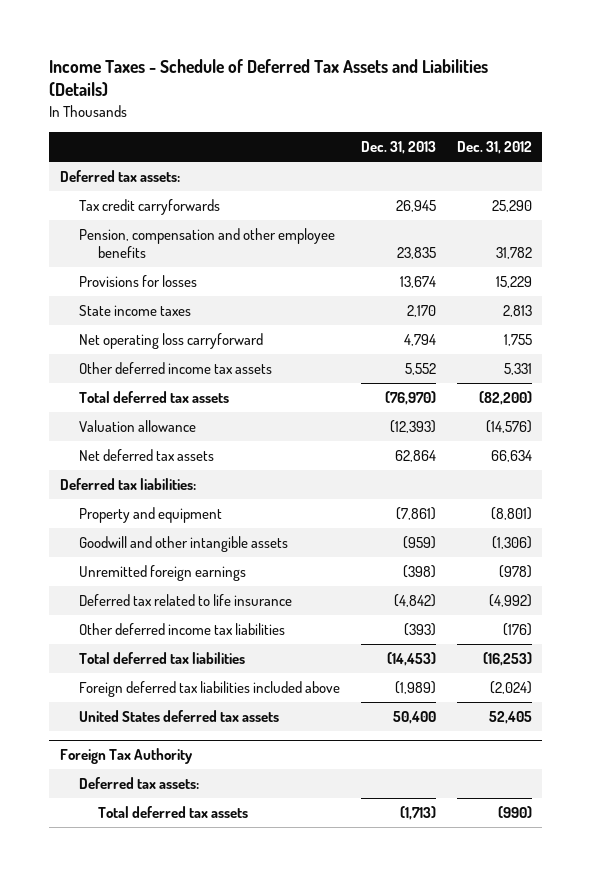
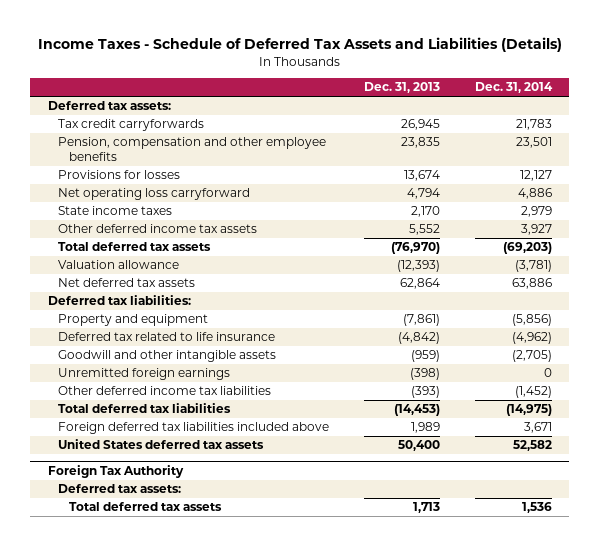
- | Dec. 31, 2013 | Dec. 31, 2012
+ | Dec. 31, 2013 | Dec. 31, 2014
moved down: State income taxes | 2,170 | 2,979
moved up: Deferred tax related to life insurance | (4,842) | (4,962)
- Foreign deferred tax liabilities included above | (1,989) | (2,024)
+ Foreign deferred tax liabilities included above | 1,989 | 3,671
@ Foreign Tax Authority
- Total deferred tax assets | (1,713) | (990)
+ Total deferred tax assets | 1,713 | 1,536

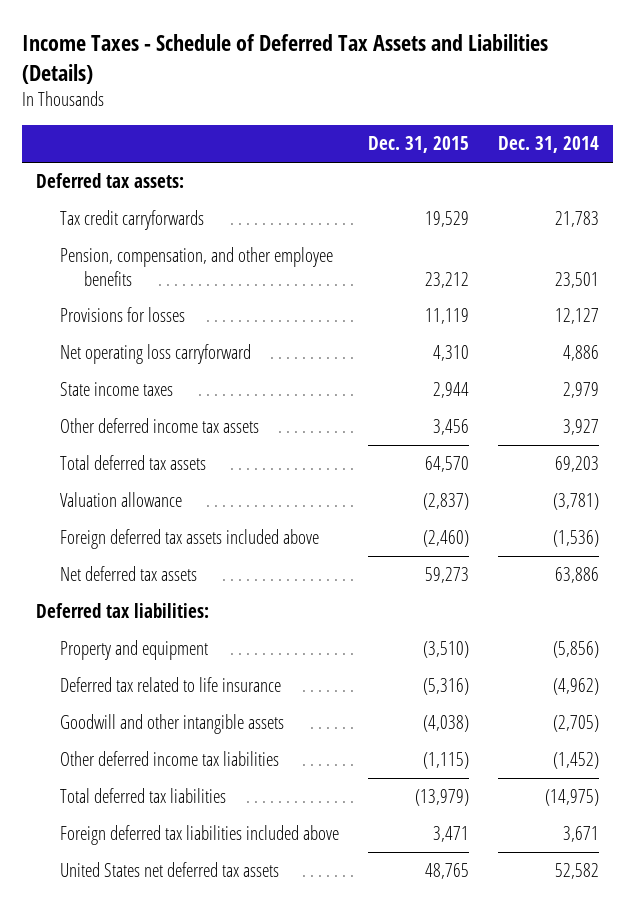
- | Dec. 31, 2013 | Dec. 31, 2014
+ | Dec. 31, 2015 | Dec. 31, 2014
- Pension, compensation and other employee benefits | 23,835 | 23,501
+ Pension, compensation, and other employee benefits | 23,212 | 23,501
- Total deferred tax assets | (76,970) | (69,203)
+ Total deferred tax assets | 64,570 | 69,203
+ Foreign deferred tax assets included above | (2,460) | (1,536)
- Unremitted foreign earnings | (398) | 0
- United States deferred tax assets | 50,400 | 52,582
- Foreign Tax Authority
- Deferred tax assets:
- Total deferred tax assets | 1,713 | 1,536
+ United States net deferred tax assets | 48,765 | 52,582

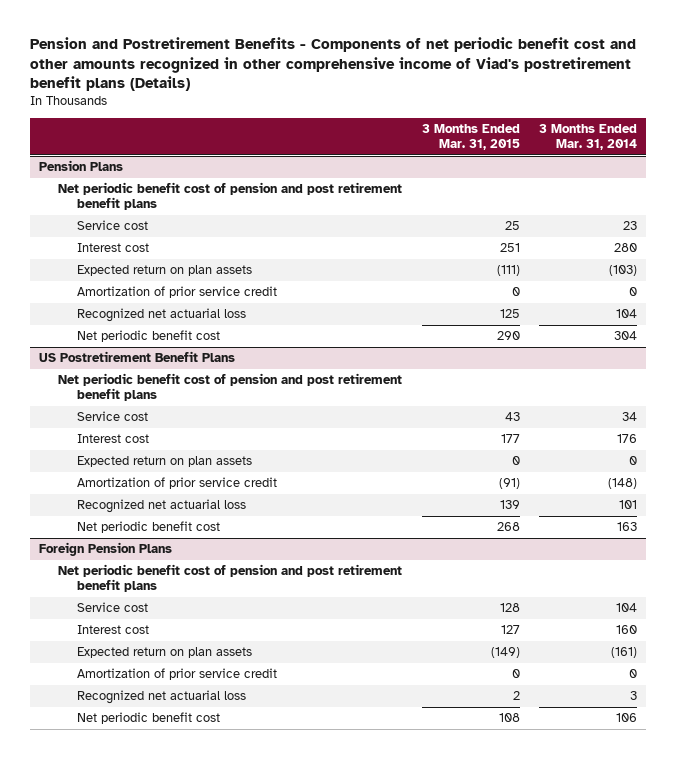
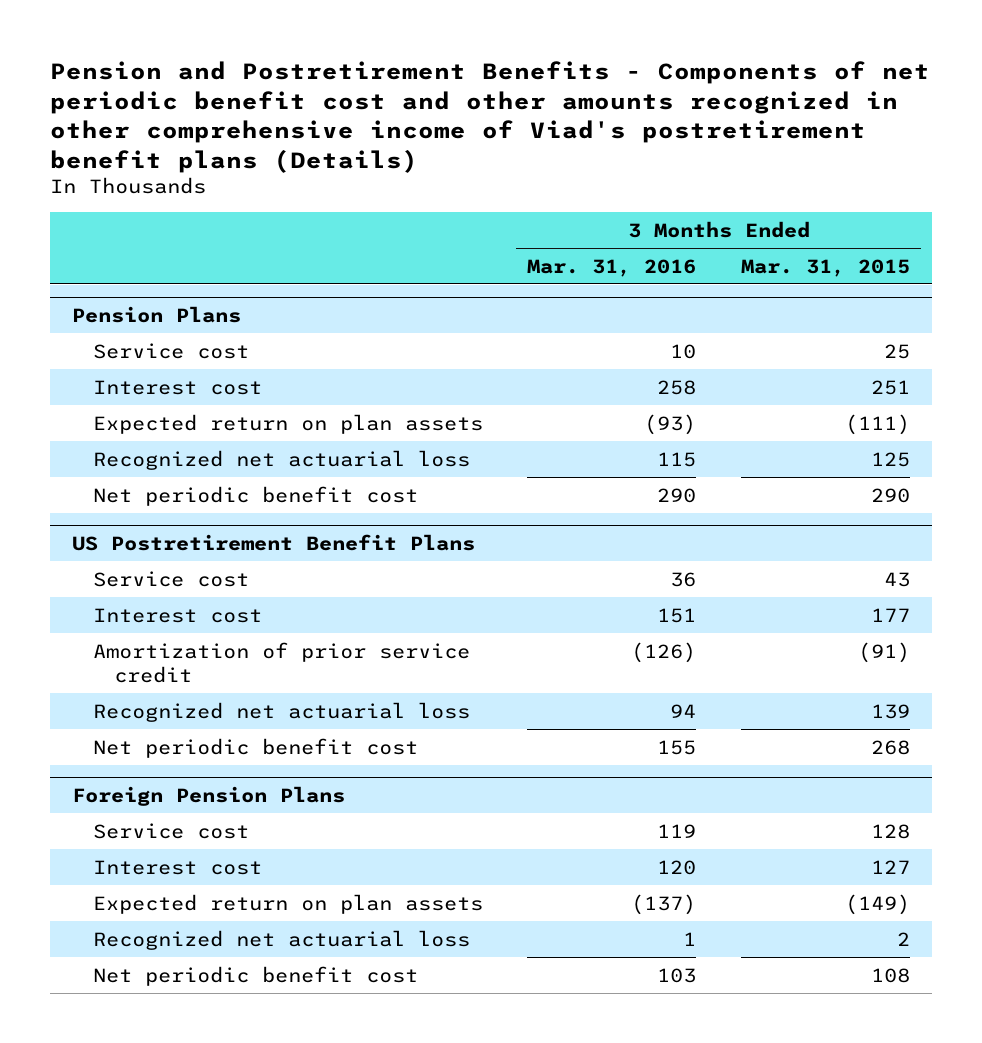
- | 3 Months Ended Mar. 31, 2015 | 3 Months Ended Mar. 31, 2014
+ | 3 Months Ended Mar. 31, 2016 | 3 Months Ended Mar. 31, 2015
@ Pension Plans
- Net periodic benefit cost of pension and post retirement benefit plans
- Amortization of prior service credit | 0 | 0
@ US Postretirement Benefit Plans
- Net periodic benefit cost of pension and post retirement benefit plans
- Expected return on plan assets | 0 | 0
@ Foreign Pension Plans
- Net periodic benefit cost of pension and post retirement benefit plans
- Amortization of prior service credit | 0 | 0

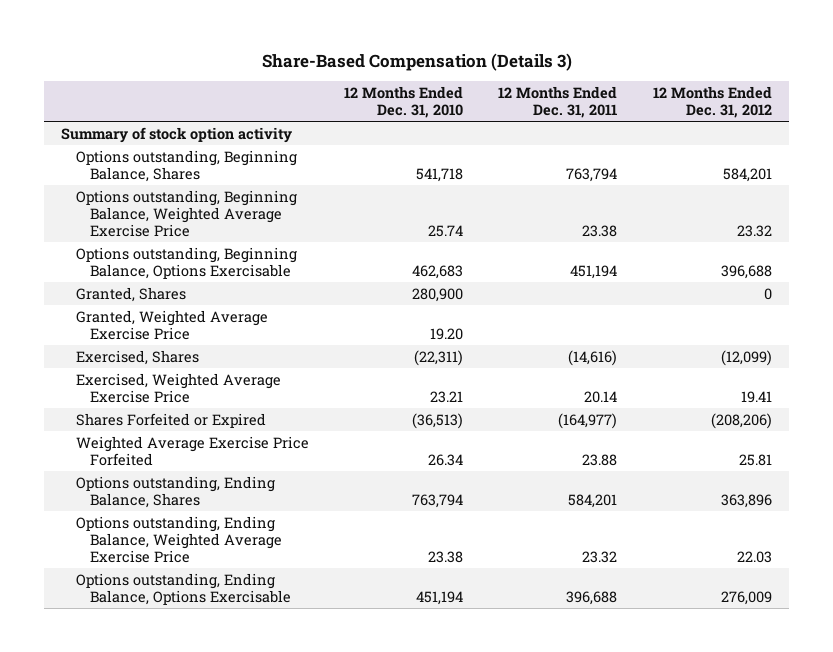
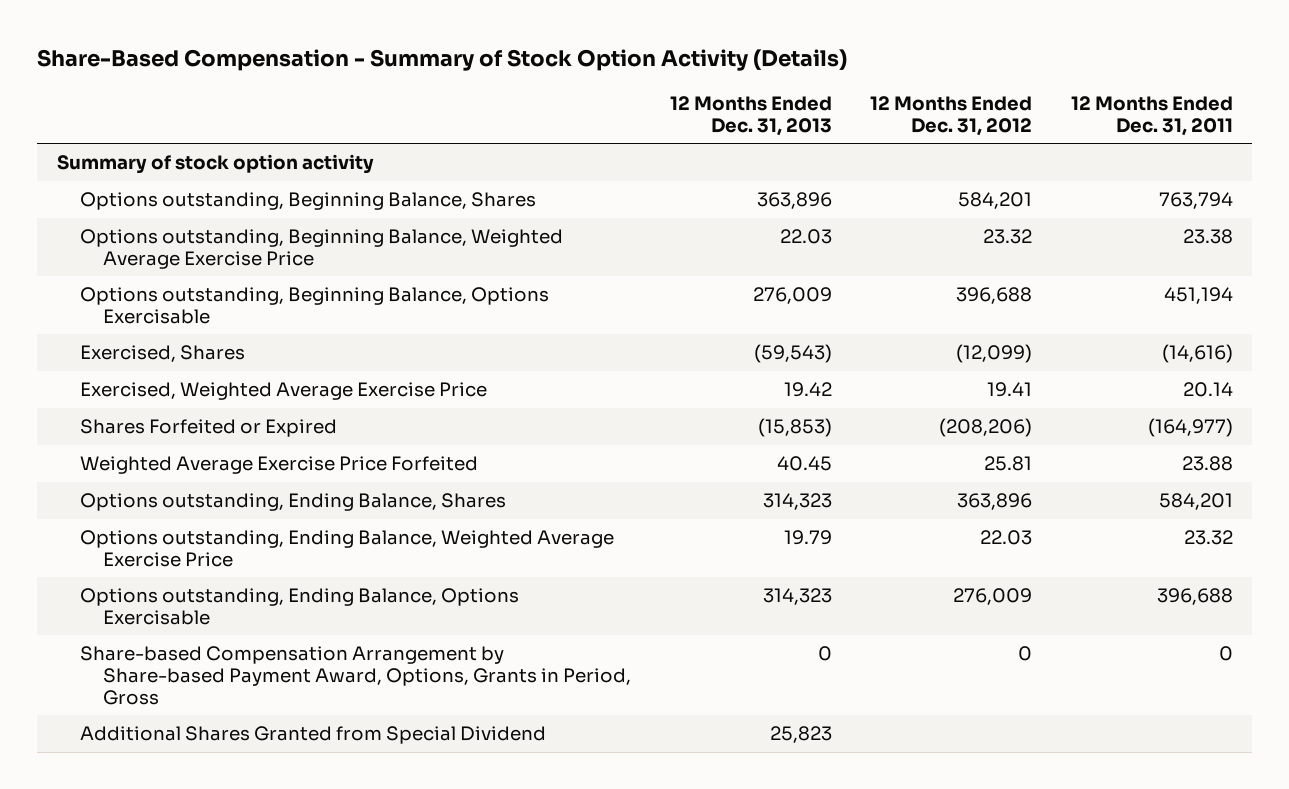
- Share-Based Compensation (Details 3)
+ Share-Based Compensation - Summary of Stock Option Activity (Details)
- | 12 Months Ended Dec. 31, 2010 | 12 Months Ended Dec. 31, 2011 | 12 Months Ended Dec. 31, 2012
+ | 12 Months Ended Dec. 31, 2013 | 12 Months Ended Dec. 31, 2012 | 12 Months Ended Dec. 31, 2011
- Granted, Shares | 280,900 | | 0
- Granted, Weighted Average Exercise Price | 19.20 | |
+ Share-based Compensation Arrangement by Share-based Payment Award, Options, Grants in Period, Gross | 0 | 0 | 0
+ Additional Shares Granted from Special Dividend | 25,823 | |

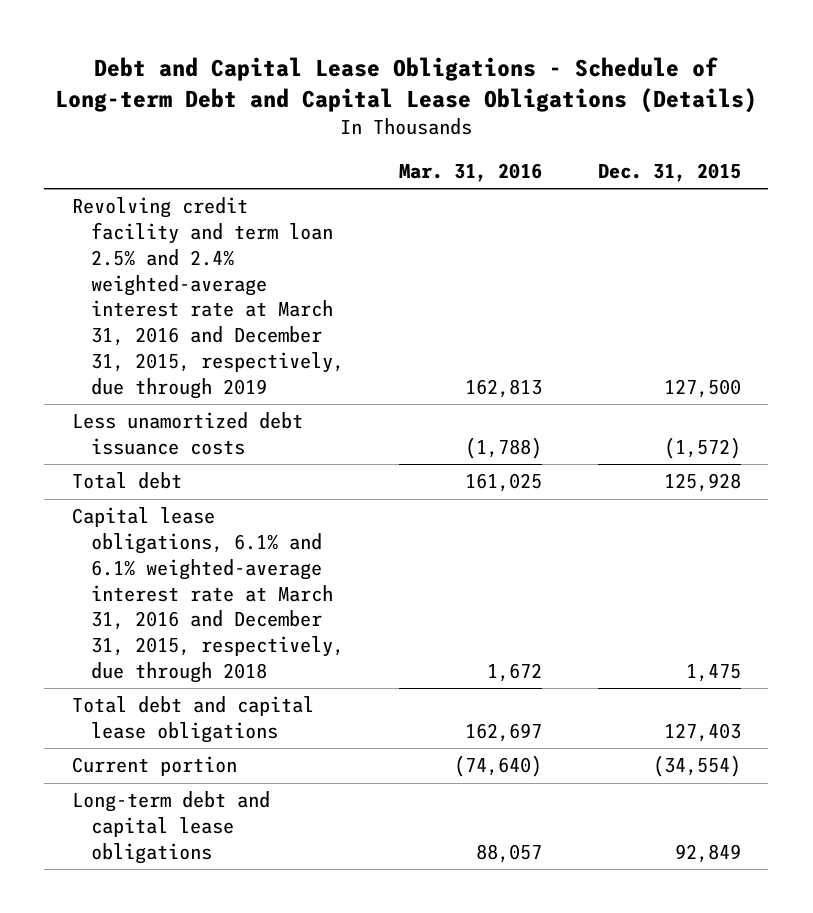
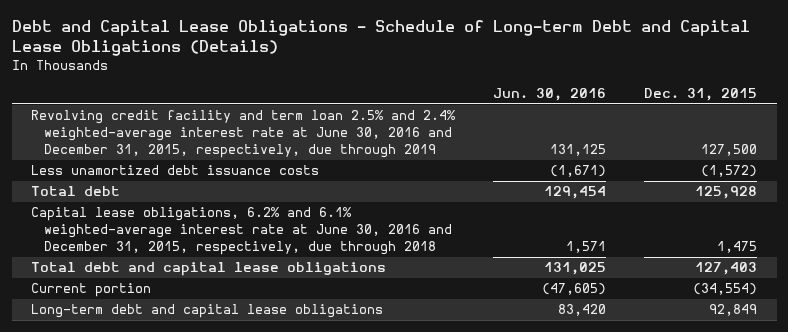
- | Mar. 31, 2016 | Dec. 31, 2015
+ | Jun. 30, 2016 | Dec. 31, 2015
- Revolving credit facility and term loan 2.5% and 2.4% weighted-average interest rate at March 31, 2016 and December 31, 2015, respectively, due through 2019 | 162,813 | 127,500
+ Revolving credit facility and term loan 2.5% and 2.4% weighted-average interest rate at June 30, 2016 and December 31, 2015, respectively, due through 2019 | 131,125 | 127,500
- Capital lease obligations, 6.1% and 6.1% weighted-average interest rate at March 31, 2016 and December 31, 2015, respectively, due through 2018 | 1,672 | 1,475
+ Capital lease obligations, 6.2% and 6.1% weighted-average interest rate at June 30, 2016 and December 31, 2015, respectively, due through 2018 | 1,571 | 1,475

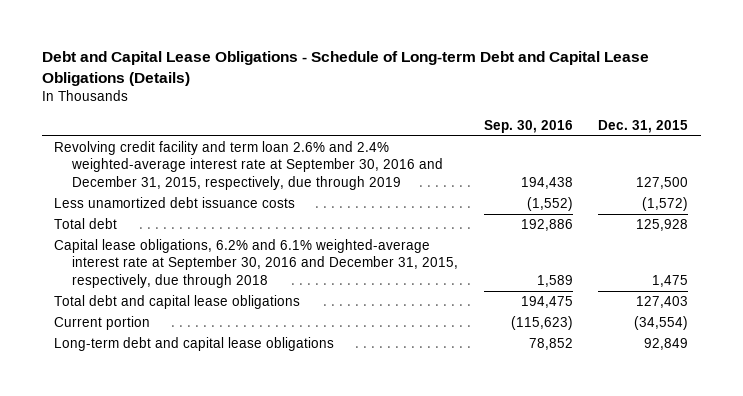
- | Jun. 30, 2016 | Dec. 31, 2015
+ | Sep. 30, 2016 | Dec. 31, 2015
- Revolving credit facility and term loan 2.5% and 2.4% weighted-average interest rate at June 30, 2016 and December 31, 2015, respectively, due through 2019 | 131,125 | 127,500
+ Revolving credit facility and term loan 2.6% and 2.4% weighted-average interest rate at September 30, 2016 and December 31, 2015, respectively, due through 2019 | 194,438 | 127,500
- Capital lease obligations, 6.2% and 6.1% weighted-average interest rate at June 30, 2016 and December 31, 2015, respectively, due through 2018 | 1,571 | 1,475
+ Capital lease obligations, 6.2% and 6.1% weighted-average interest rate at September 30, 2016 and December 31, 2015, respectively, due through 2018 | 1,589 | 1,475

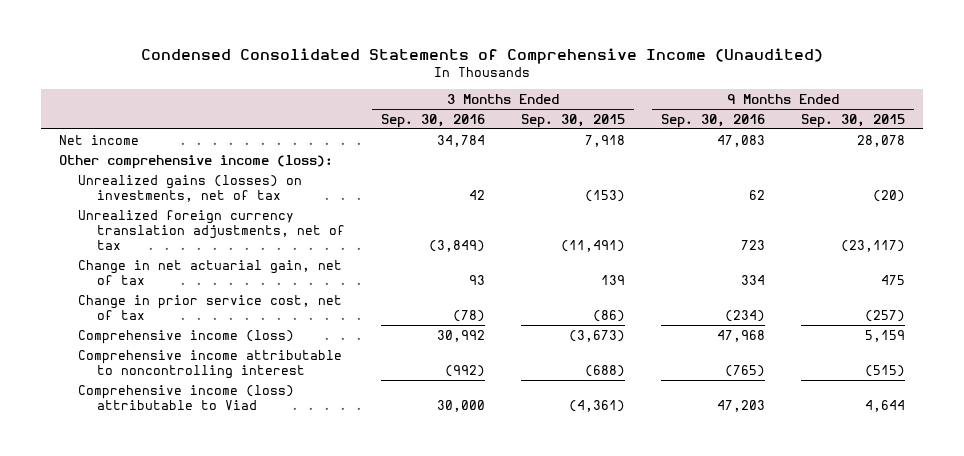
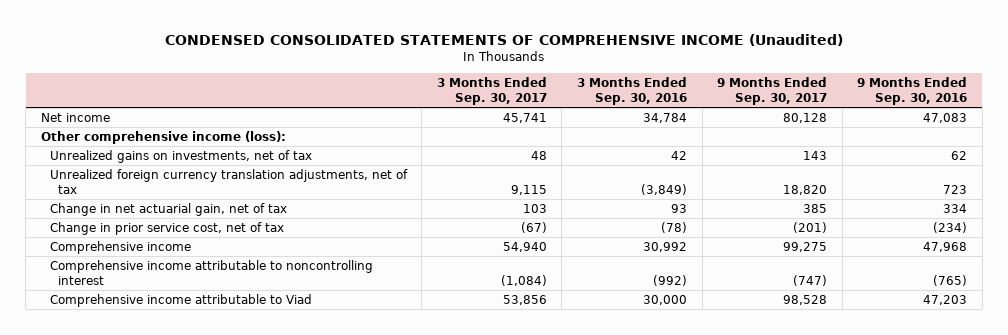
- Condensed Consolidated Statements of Comprehensive Income (Unaudited)
+ CONDENSED CONSOLIDATED STATEMENTS OF COMPREHENSIVE INCOME (Unaudited)
- | 3 Months Ended Sep. 30, 2016 | 3 Months Ended Sep. 30, 2015 | 9 Months Ended Sep. 30, 2016 | 9 Months Ended Sep. 30, 2015
+ | 3 Months Ended Sep. 30, 2017 | 3 Months Ended Sep. 30, 2016 | 9 Months Ended Sep. 30, 2017 | 9 Months Ended Sep. 30, 2016
- Unrealized gains (losses) on investments, net of tax | 42 | (153) | 62 | (20)
+ Unrealized gains on investments, net of tax | 48 | 42 | 143 | 62
- Comprehensive income (loss) | 30,992 | (3,673) | 47,968 | 5,159
+ Comprehensive income | 54,940 | 30,992 | 99,275 | 47,968
- Comprehensive income (loss) attributable to Viad | 30,000 | (4,361) | 47,203 | 4,644
+ Comprehensive income attributable to Viad | 53,856 | 30,000 | 98,528 | 47,203

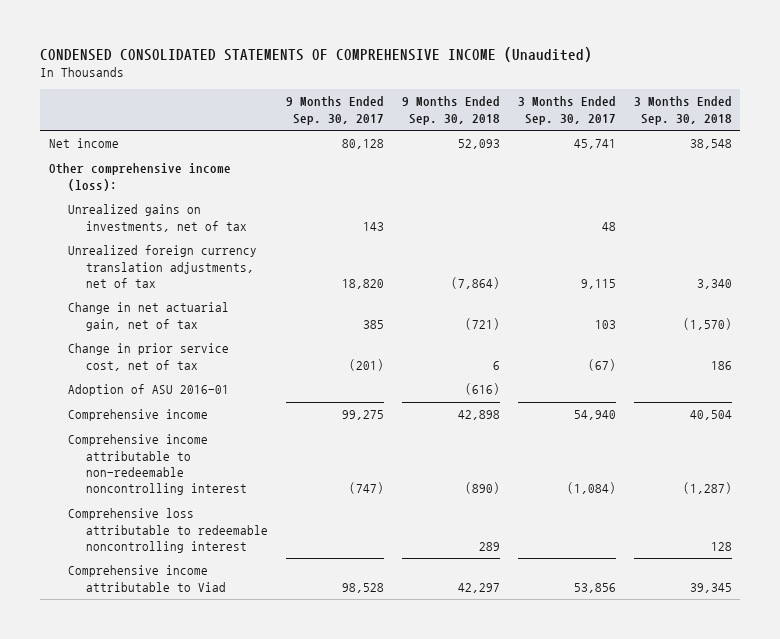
- | 3 Months Ended Sep. 30, 2017 | 3 Months Ended Sep. 30, 2016 | 9 Months Ended Sep. 30, 2017 | 9 Months Ended Sep. 30, 2016
+ | 9 Months Ended Sep. 30, 2017 | 9 Months Ended Sep. 30, 2018 | 3 Months Ended Sep. 30, 2017 | 3 Months Ended Sep. 30, 2018
+ Adoption of ASU 2016-01 | | (616) | |
- Comprehensive income attributable to noncontrolling interest | (1,084) | (992) | (747) | (765)
+ Comprehensive income attributable to non-redeemable noncontrolling interest | (747) | (890) | (1,084) | (1,287)
+ Comprehensive loss attributable to redeemable noncontrolling interest | | 289 | | 128

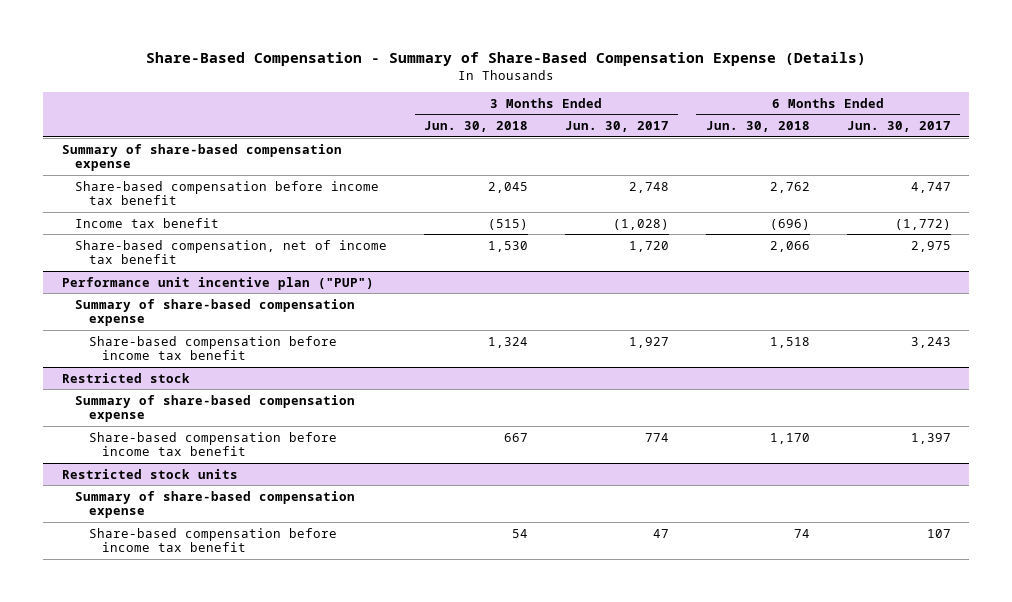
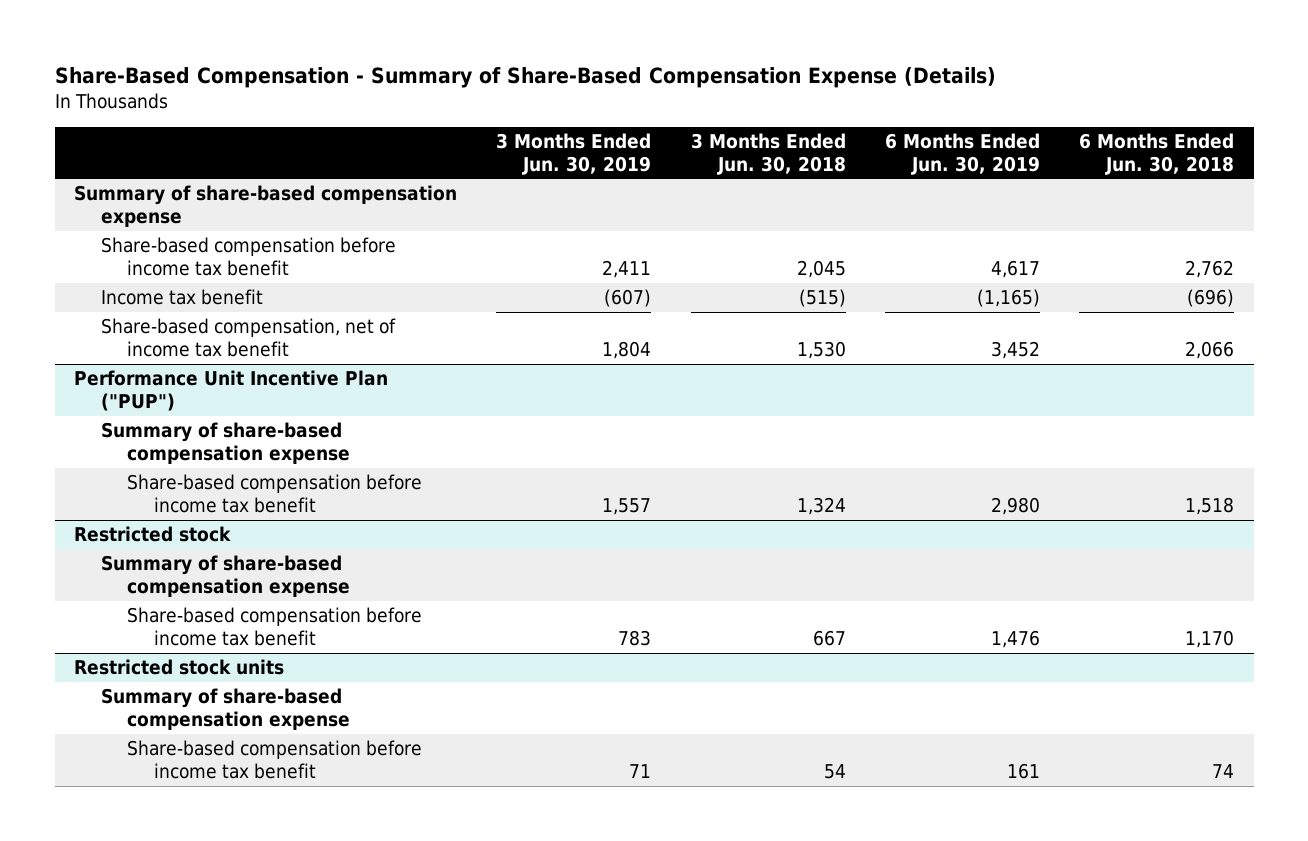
- | 3 Months Ended Jun. 30, 2018 | 3 Months Ended Jun. 30, 2017 | 6 Months Ended Jun. 30, 2018 | 6 Months Ended Jun. 30, 2017
+ | 3 Months Ended Jun. 30, 2019 | 3 Months Ended Jun. 30, 2018 | 6 Months Ended Jun. 30, 2019 | 6 Months Ended Jun. 30, 2018
- Performance unit incentive plan ("PUP")
+ Performance Unit Incentive Plan ("PUP")

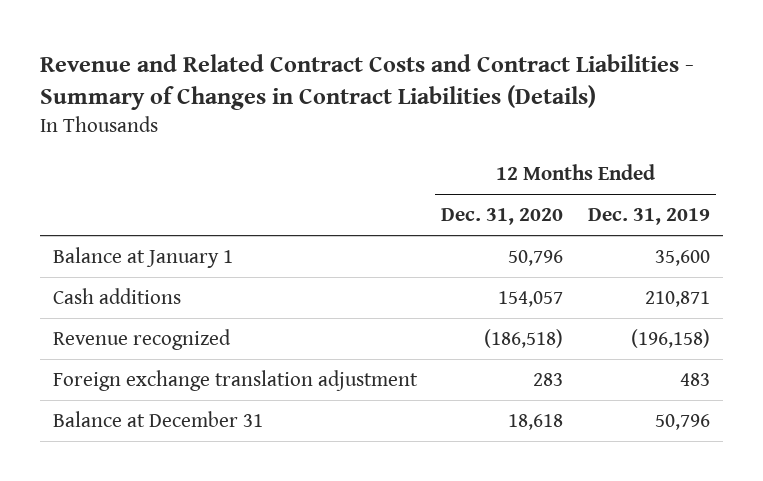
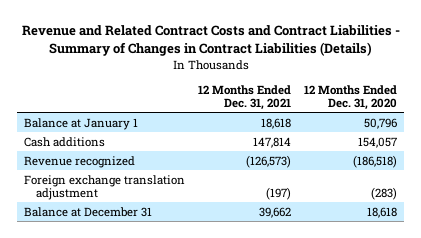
- | 12 Months Ended Dec. 31, 2020 | 12 Months Ended Dec. 31, 2019
+ | 12 Months Ended Dec. 31, 2021 | 12 Months Ended Dec. 31, 2020
- Foreign exchange translation adjustment | 283 | 483
+ Foreign exchange translation adjustment | (197) | (283)

